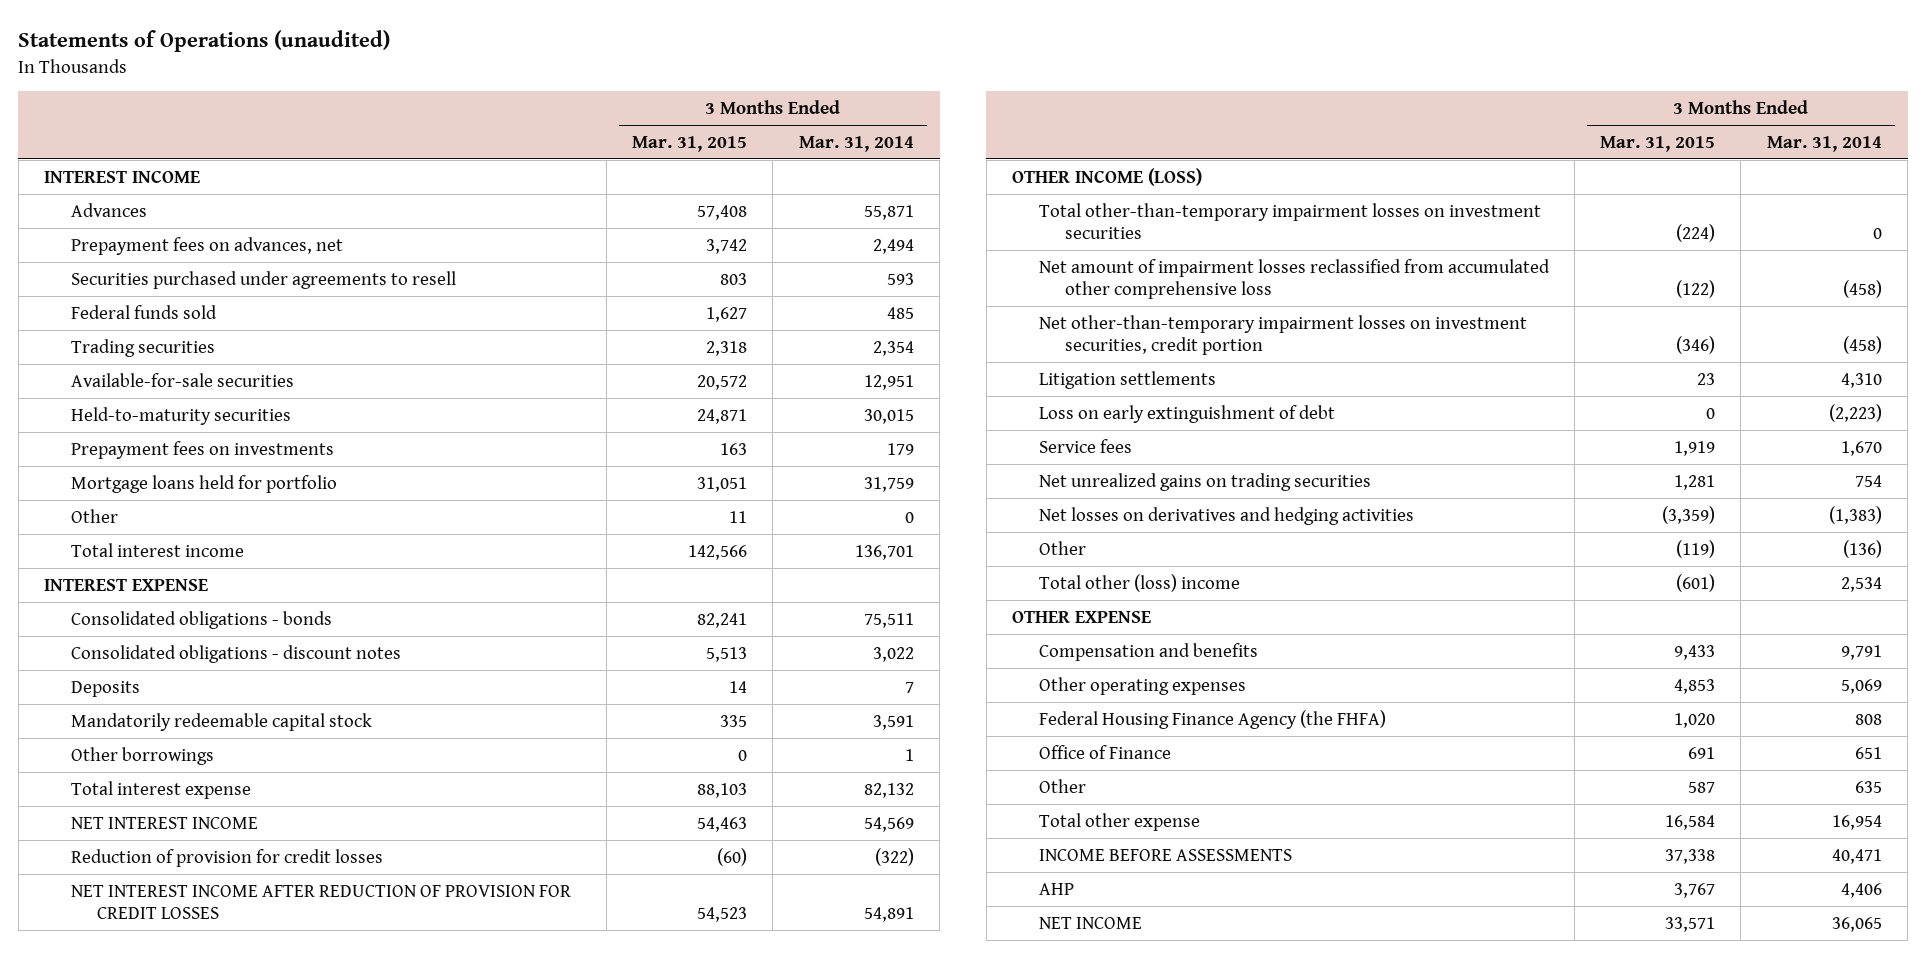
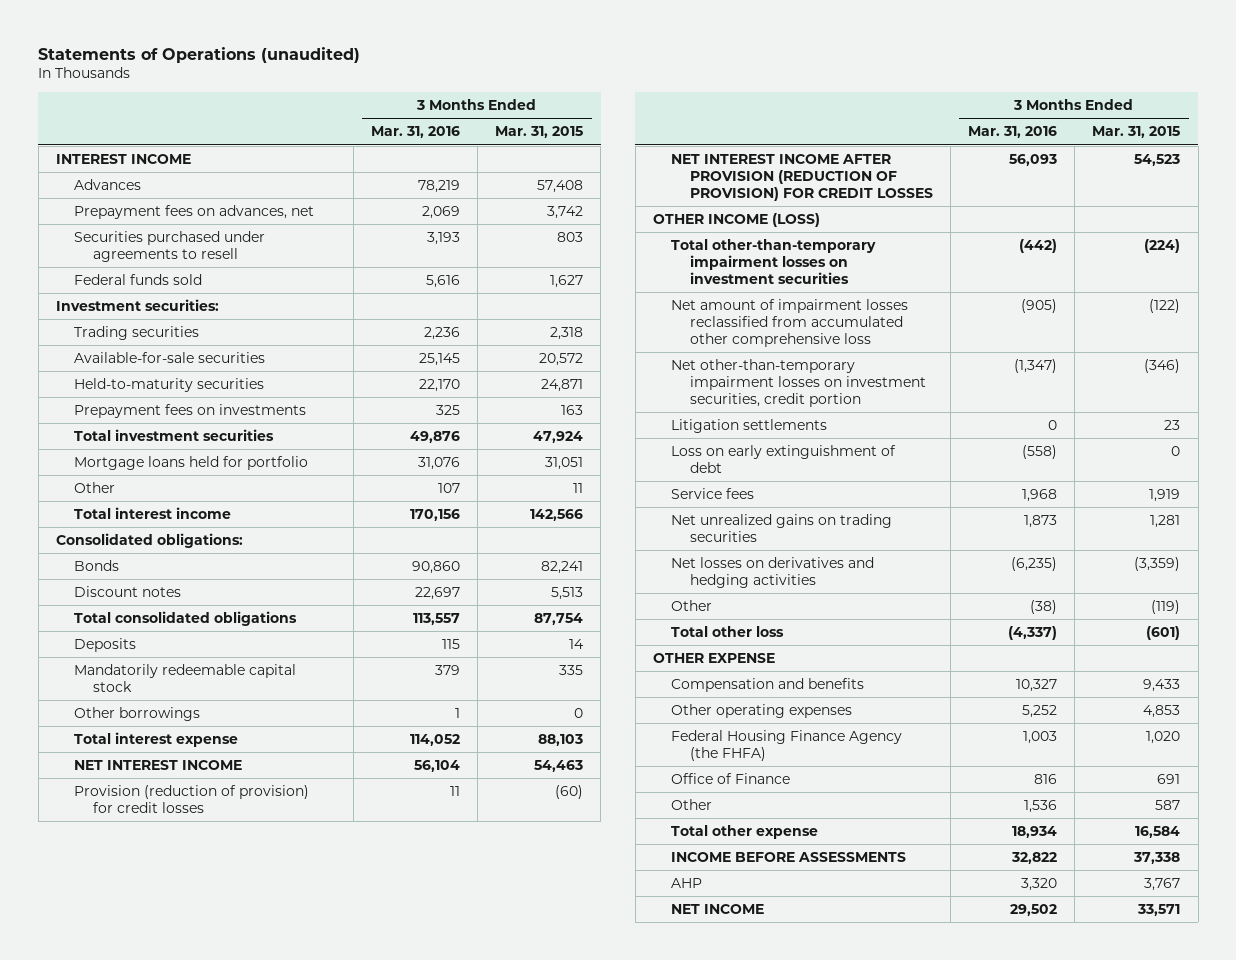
- | 3 Months Ended Mar. 31, 2015 | 3 Months Ended Mar. 31, 2014
+ | 3 Months Ended Mar. 31, 2016 | 3 Months Ended Mar. 31, 2015
+ Investment securities:
+ Total investment securities | 49,876 | 47,924
- INTEREST EXPENSE
- Consolidated obligations - bonds | 82,241 | 75,511
- Consolidated obligations - discount notes | 5,513 | 3,022
+ Consolidated obligations:
+ Bonds | 90,860 | 82,241
+ Discount notes | 22,697 | 5,513
+ Total consolidated obligations | 113,557 | 87,754
- Reduction of provision for credit losses | (60) | (322)
- NET INTEREST INCOME AFTER REDUCTION OF PROVISION FOR CREDIT LOSSES | 54,523 | 54,891
+ Provision (reduction of provision) for credit losses | 11 | (60)
+ NET INTEREST INCOME AFTER PROVISION (REDUCTION OF PROVISION) FOR CREDIT LOSSES | 56,093 | 54,523
- Total other (loss) income | (601) | 2,534
+ Total other loss | (4,337) | (601)

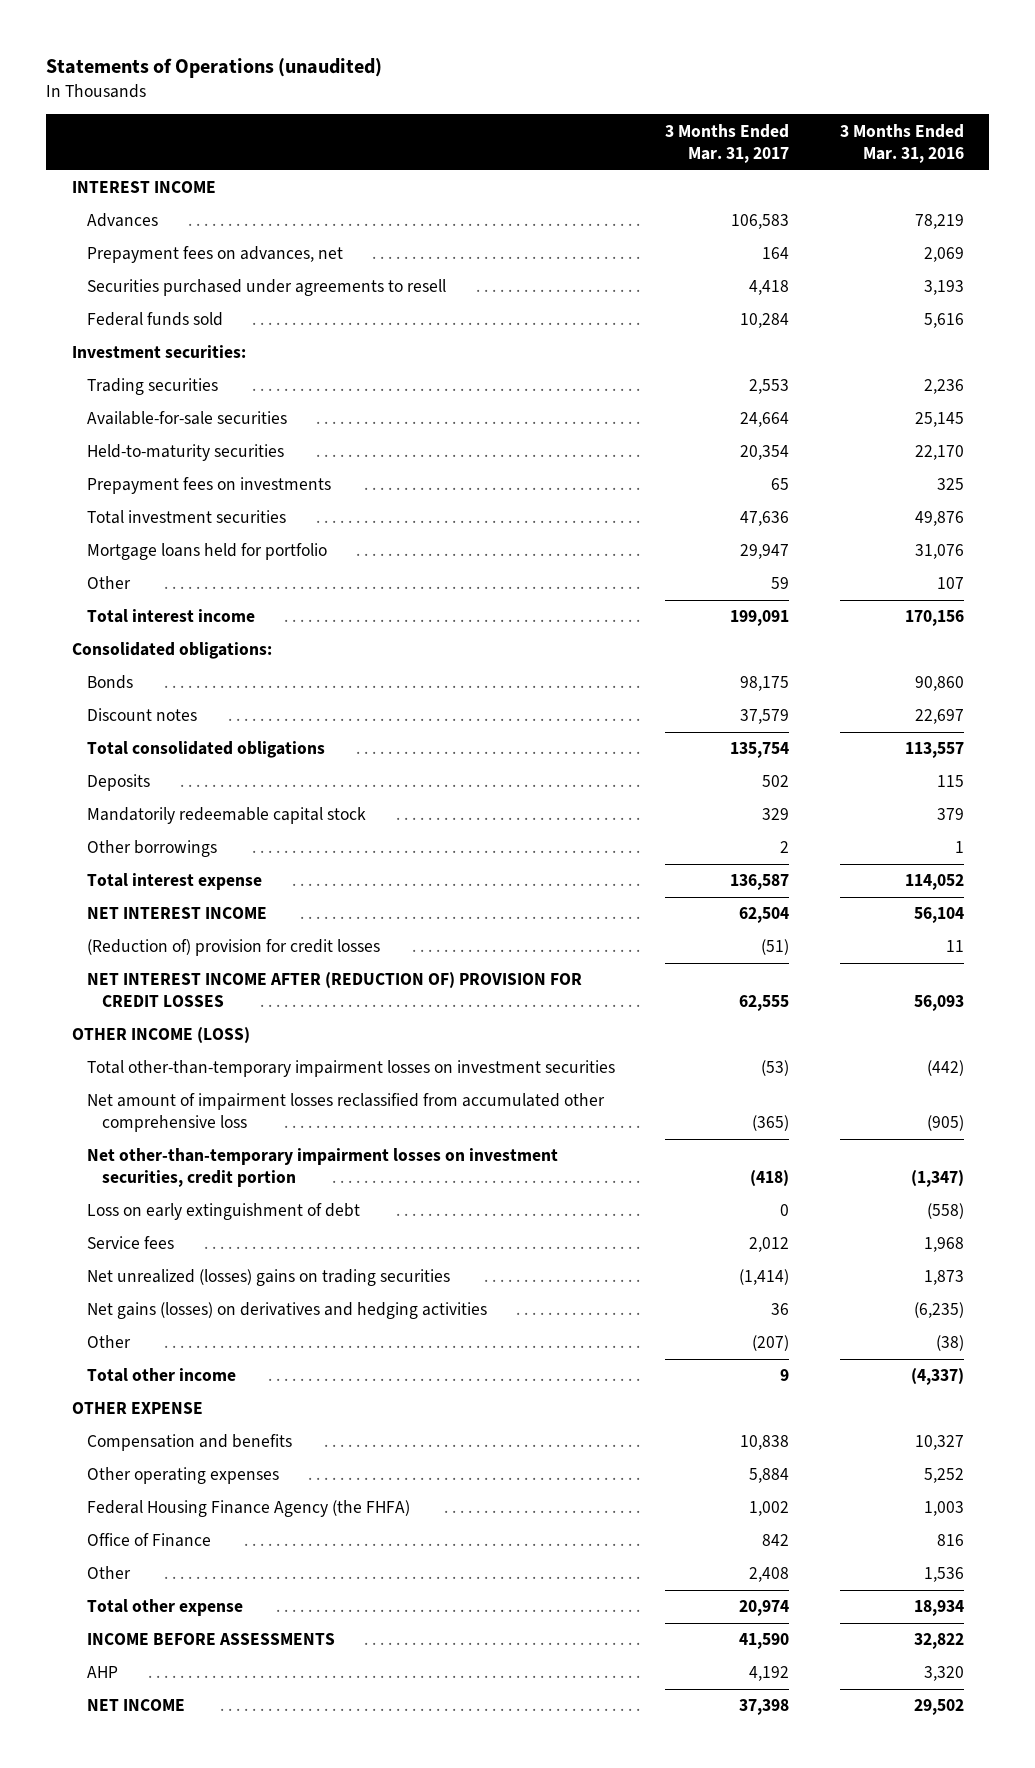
- | 3 Months Ended Mar. 31, 2016 | 3 Months Ended Mar. 31, 2015
+ | 3 Months Ended Mar. 31, 2017 | 3 Months Ended Mar. 31, 2016
- Provision (reduction of provision) for credit losses | 11 | (60)
- NET INTEREST INCOME AFTER PROVISION (REDUCTION OF PROVISION) FOR CREDIT LOSSES | 56,093 | 54,523
+ (Reduction of) provision for credit losses | (51) | 11
+ NET INTEREST INCOME AFTER (REDUCTION OF) PROVISION FOR CREDIT LOSSES | 62,555 | 56,093
- Litigation settlements | 0 | 23
- Net unrealized gains on trading securities | 1,873 | 1,281
- Net losses on derivatives and hedging activities | (6,235) | (3,359)
+ Net unrealized (losses) gains on trading securities | (1,414) | 1,873
+ Net gains (losses) on derivatives and hedging activities | 36 | (6,235)
- Total other loss | (4,337) | (601)
+ Total other income | 9 | (4,337)

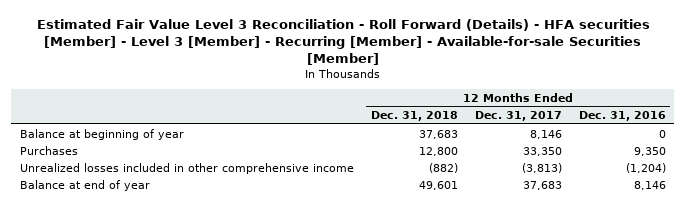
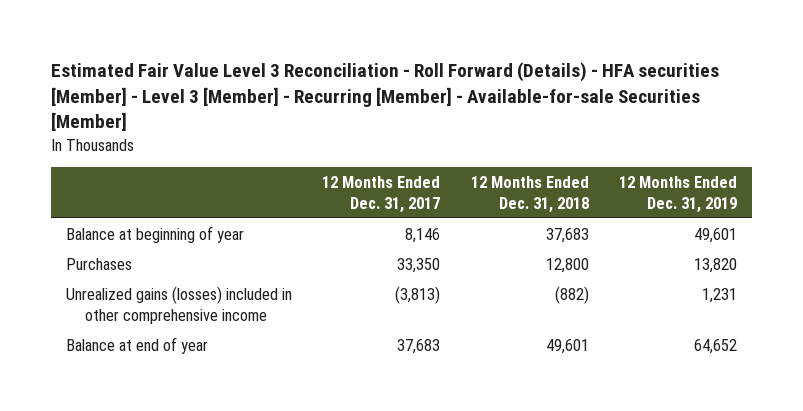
- | 12 Months Ended Dec. 31, 2018 | 12 Months Ended Dec. 31, 2017 | 12 Months Ended Dec. 31, 2016
+ | 12 Months Ended Dec. 31, 2017 | 12 Months Ended Dec. 31, 2018 | 12 Months Ended Dec. 31, 2019
- Unrealized losses included in other comprehensive income | (882) | (3,813) | (1,204)
+ Unrealized gains (losses) included in other comprehensive income | (3,813) | (882) | 1,231

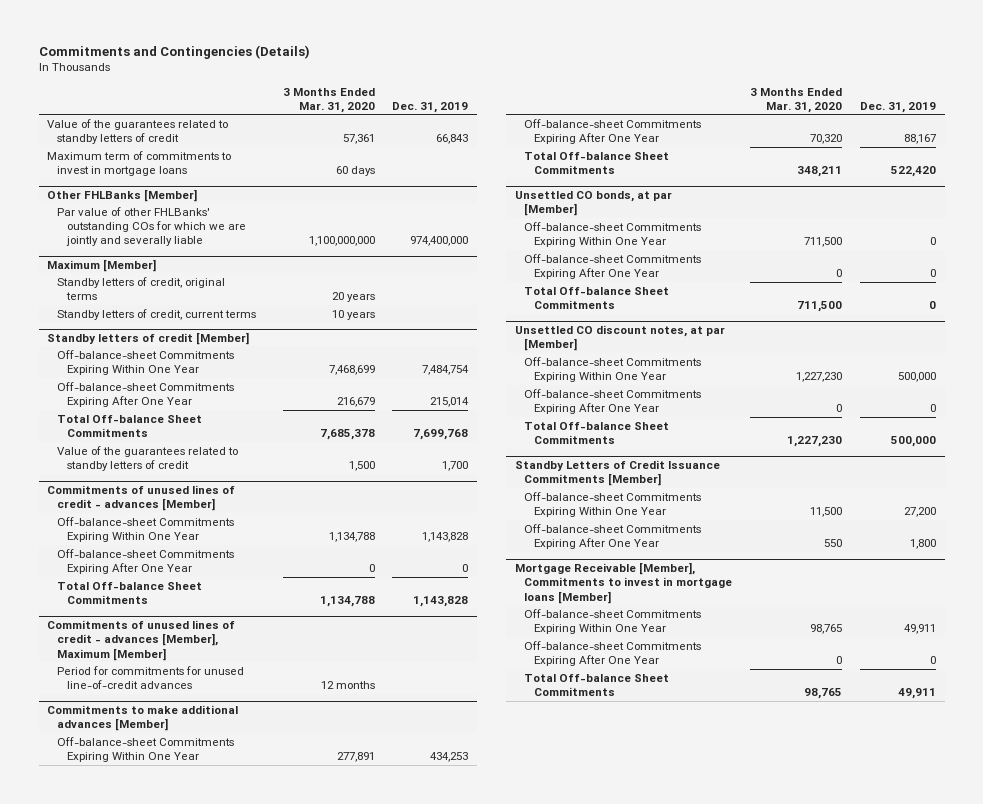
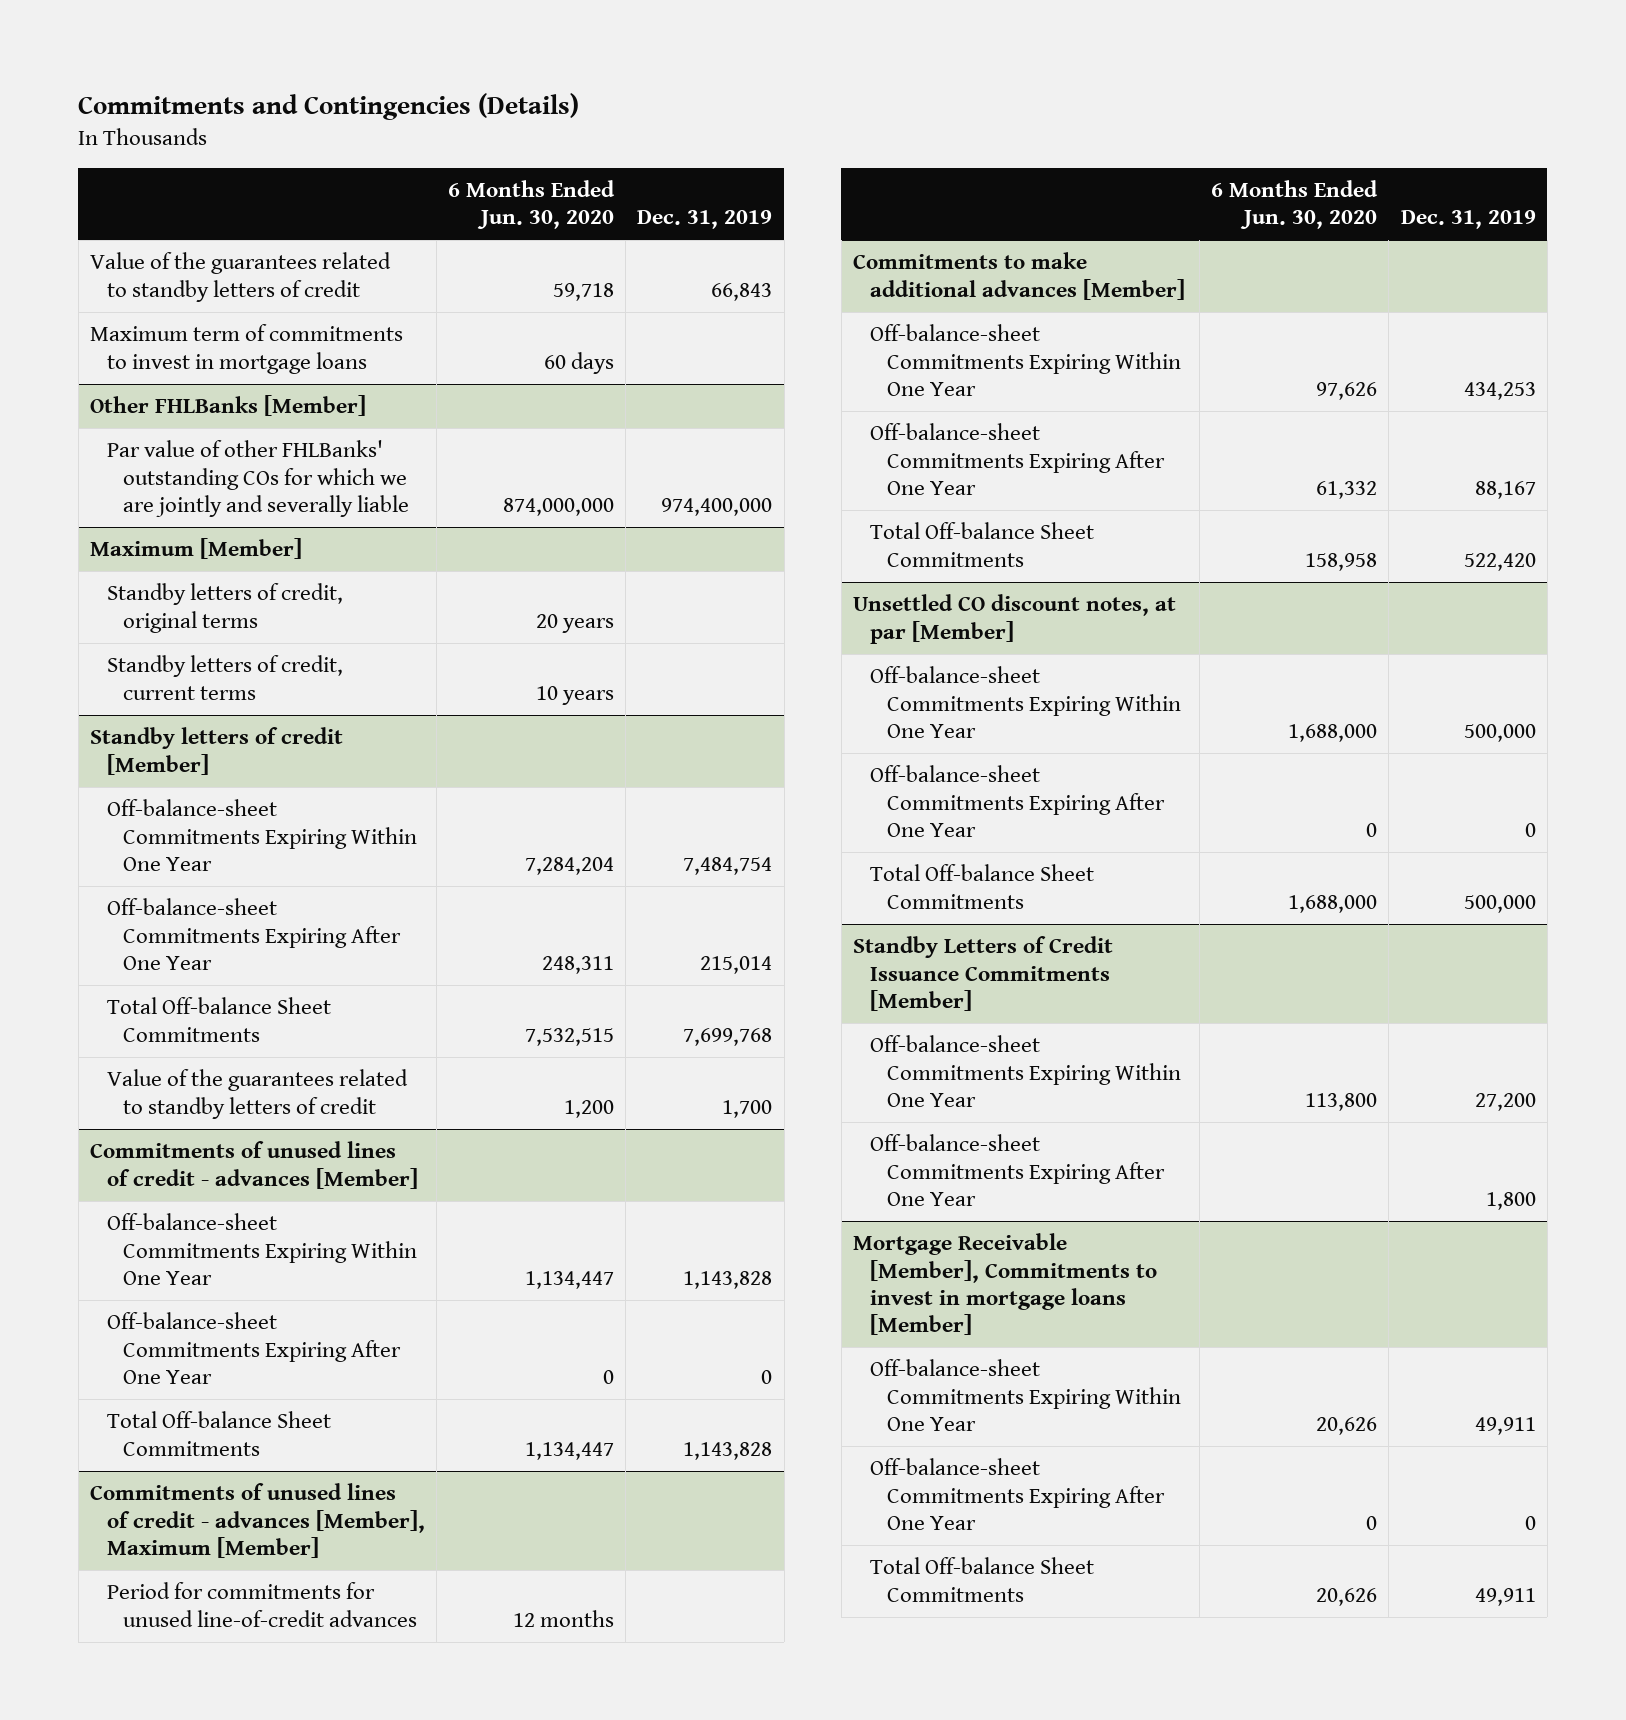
- | 3 Months Ended Mar. 31, 2020 | Dec. 31, 2019
+ | 6 Months Ended Jun. 30, 2020 | Dec. 31, 2019
- Unsettled CO bonds, at par [Member]
- Off-balance-sheet Commitments Expiring Within One Year | 711,500 | 0
- Off-balance-sheet Commitments Expiring After One Year | 0 | 0
- Total Off-balance Sheet Commitments | 711,500 | 0

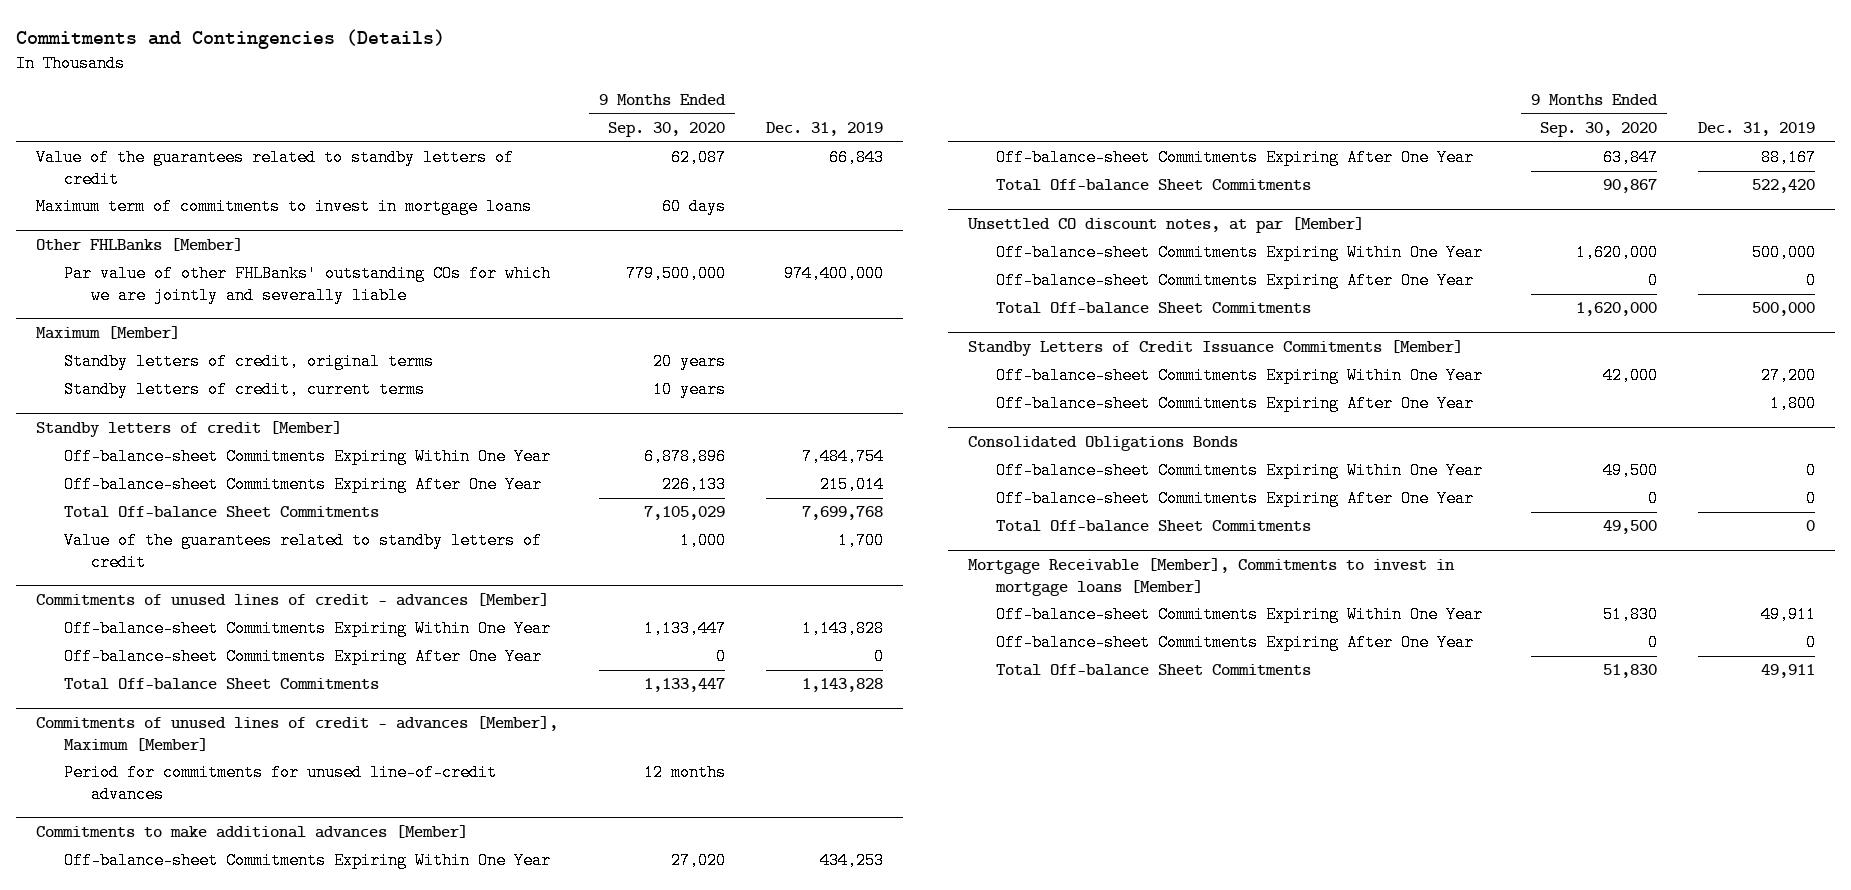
- | 6 Months Ended Jun. 30, 2020 | Dec. 31, 2019
+ | 9 Months Ended Sep. 30, 2020 | Dec. 31, 2019
+ Consolidated Obligations Bonds
+ Off-balance-sheet Commitments Expiring Within One Year | 49,500 | 0
+ Off-balance-sheet Commitments Expiring After One Year | 0 | 0
+ Total Off-balance Sheet Commitments | 49,500 | 0

